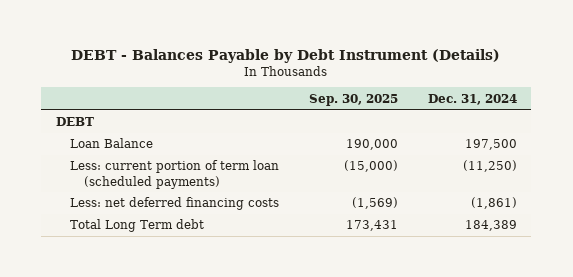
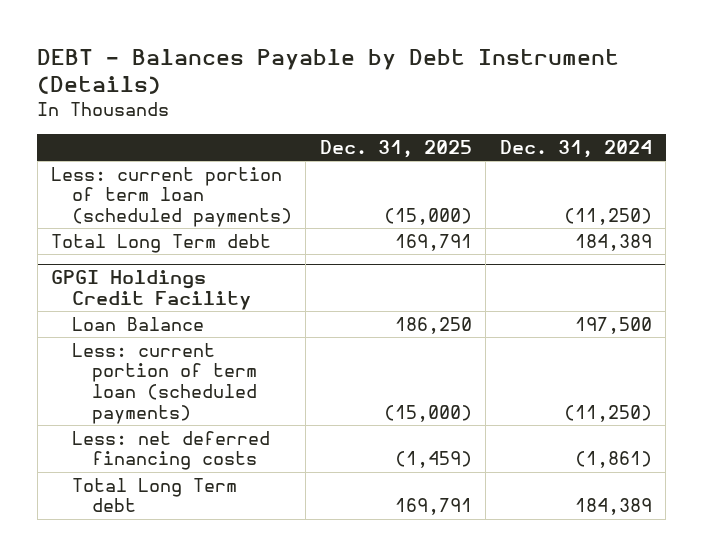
- | Sep. 30, 2025 | Dec. 31, 2024
+ | Dec. 31, 2025 | Dec. 31, 2024
- DEBT
+ Less: current portion of term loan (scheduled payments) | (15,000) | (11,250)
+ Total Long Term debt | 169,791 | 184,389
+ GPGI Holdings Credit Facility

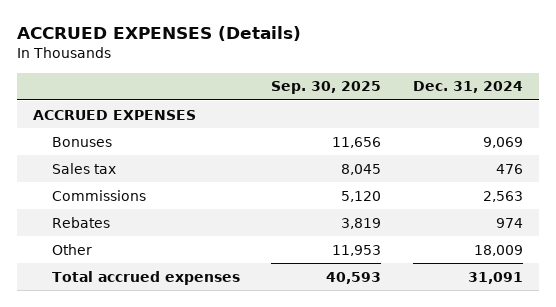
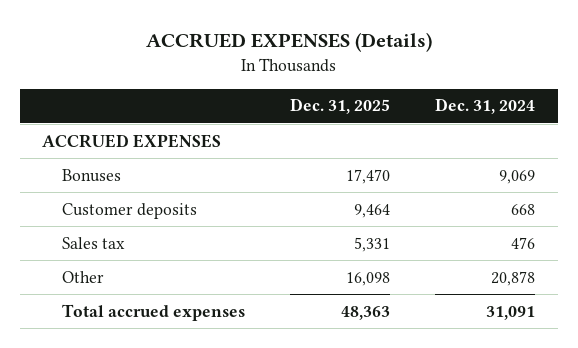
- | Sep. 30, 2025 | Dec. 31, 2024
+ | Dec. 31, 2025 | Dec. 31, 2024
+ Customer deposits | 9,464 | 668
- Commissions | 5,120 | 2,563
- Rebates | 3,819 | 974
- Other | 11,953 | 18,009
+ Other | 16,098 | 20,878

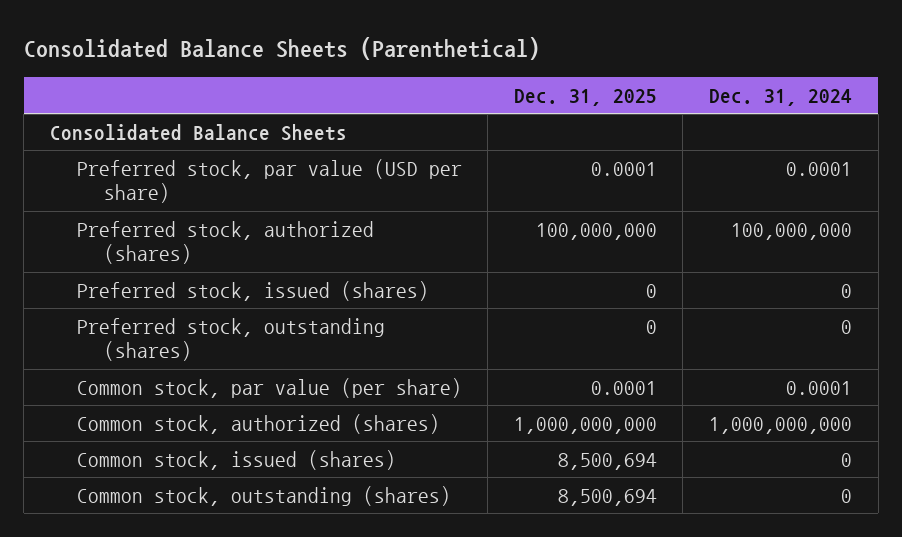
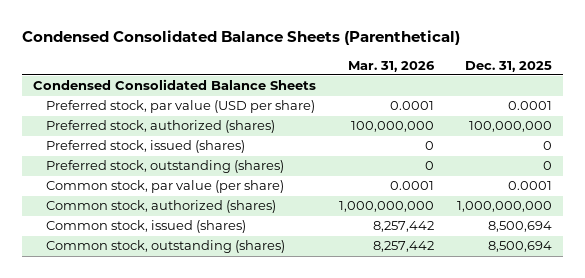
- Consolidated Balance Sheets (Parenthetical)
+ Condensed Consolidated Balance Sheets (Parenthetical)
- | Dec. 31, 2025 | Dec. 31, 2024
+ | Mar. 31, 2026 | Dec. 31, 2025
- Consolidated Balance Sheets
+ Condensed Consolidated Balance Sheets

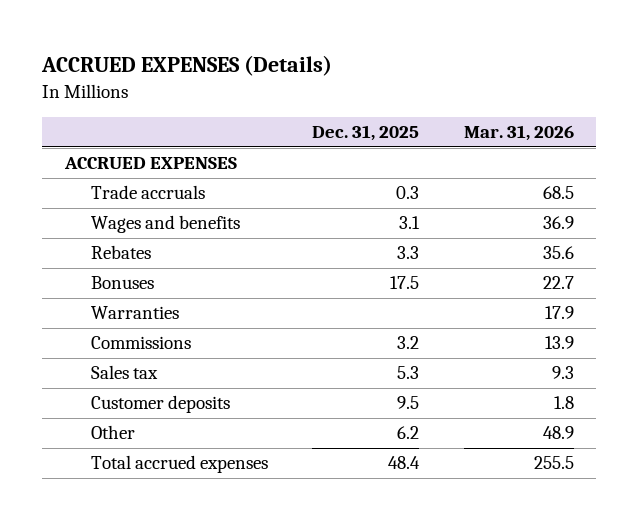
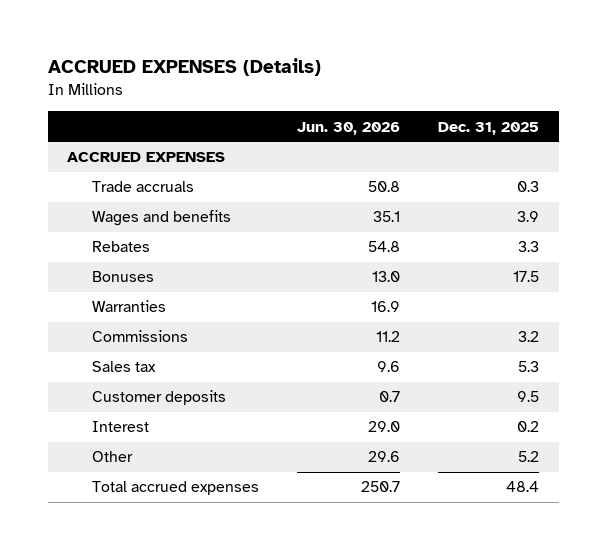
- | Dec. 31, 2025 | Mar. 31, 2026
+ | Jun. 30, 2026 | Dec. 31, 2025
- Wages and benefits | 3.1 | 36.9
+ Wages and benefits | 35.1 | 3.9
- Other | 6.2 | 48.9
+ Interest | 29.0 | 0.2
+ Other | 29.6 | 5.2

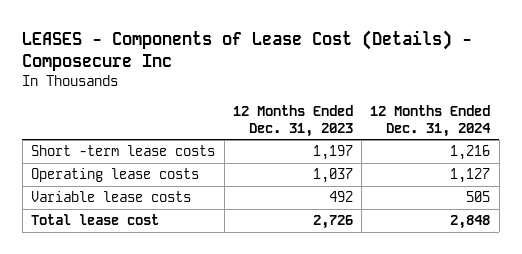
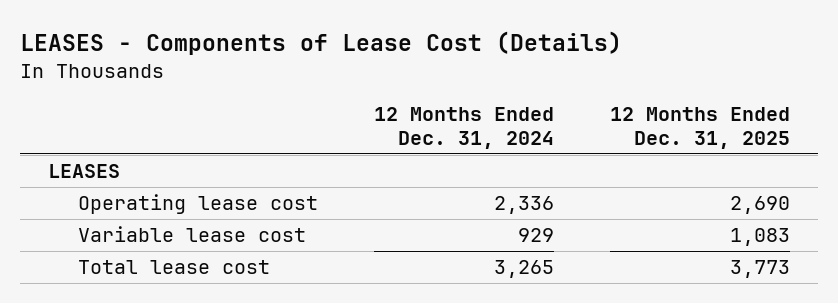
- LEASES - Components of Lease Cost (Details) - Composecure Inc
+ LEASES - Components of Lease Cost (Details)
- | 12 Months Ended Dec. 31, 2023 | 12 Months Ended Dec. 31, 2024
+ | 12 Months Ended Dec. 31, 2024 | 12 Months Ended Dec. 31, 2025
- Short -term lease costs | 1,197 | 1,216
- Operating lease costs | 1,037 | 1,127
- Variable lease costs | 492 | 505
- Total lease cost | 2,726 | 2,848
+ LEASES
+ Operating lease cost | 2,336 | 2,690
+ Variable lease cost | 929 | 1,083
+ Total lease cost | 3,265 | 3,773

